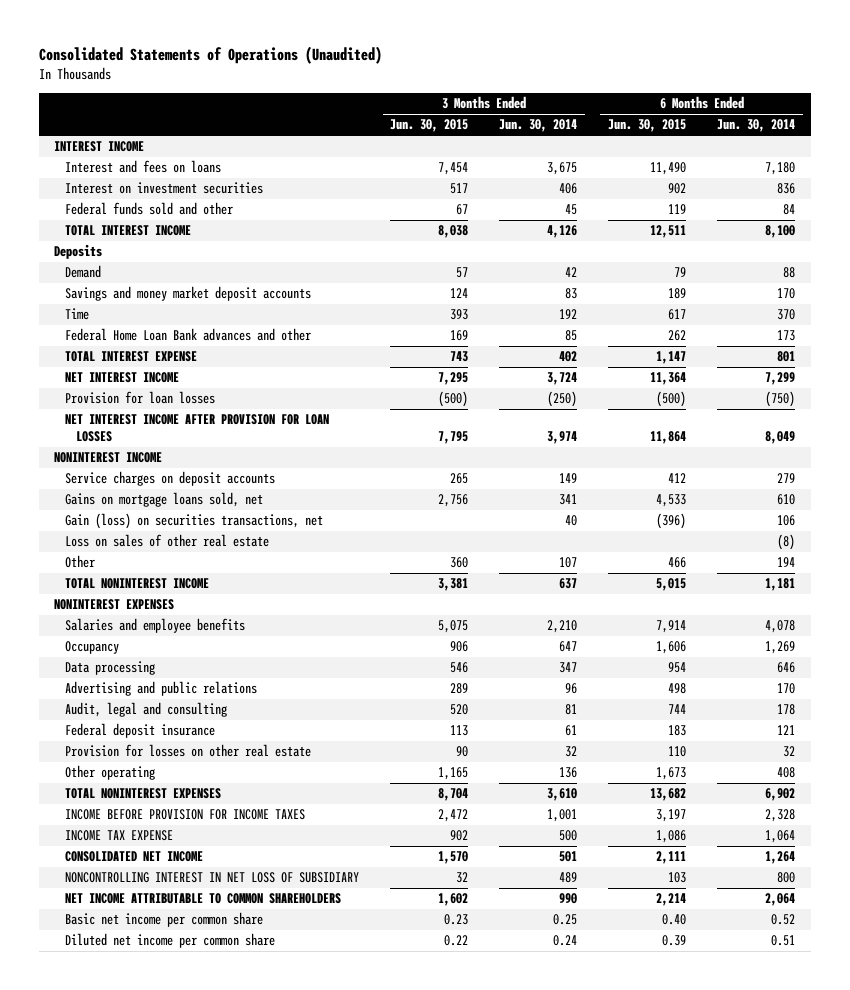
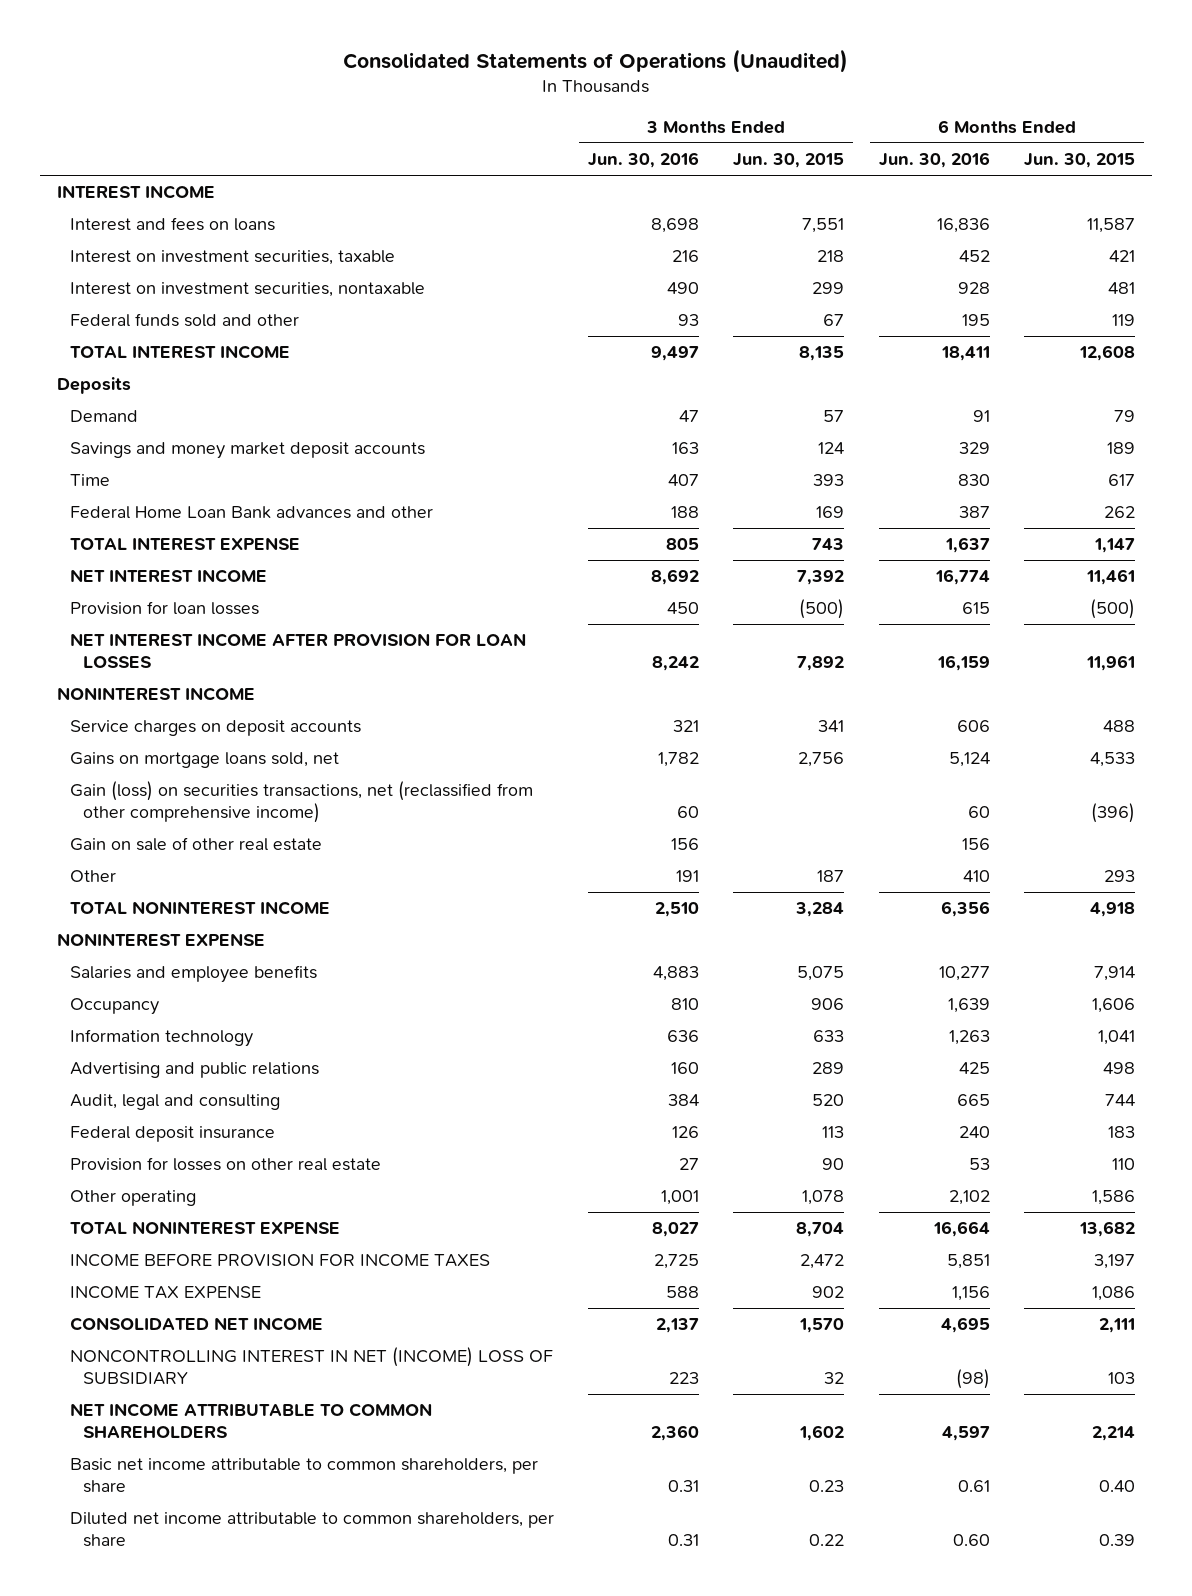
- | 3 Months Ended Jun. 30, 2015 | 3 Months Ended Jun. 30, 2014 | 6 Months Ended Jun. 30, 2015 | 6 Months Ended Jun. 30, 2014
+ | 3 Months Ended Jun. 30, 2016 | 3 Months Ended Jun. 30, 2015 | 6 Months Ended Jun. 30, 2016 | 6 Months Ended Jun. 30, 2015
- Interest and fees on loans | 7,454 | 3,675 | 11,490 | 7,180
- Interest on investment securities | 517 | 406 | 902 | 836
+ Interest and fees on loans | 8,698 | 7,551 | 16,836 | 11,587
+ Interest on investment securities, taxable | 216 | 218 | 452 | 421
+ Interest on investment securities, nontaxable | 490 | 299 | 928 | 481
- TOTAL INTEREST INCOME | 8,038 | 4,126 | 12,511 | 8,100
+ TOTAL INTEREST INCOME | 9,497 | 8,135 | 18,411 | 12,608
- NET INTEREST INCOME | 7,295 | 3,724 | 11,364 | 7,299
+ NET INTEREST INCOME | 8,692 | 7,392 | 16,774 | 11,461
- NET INTEREST INCOME AFTER PROVISION FOR LOAN LOSSES | 7,795 | 3,974 | 11,864 | 8,049
+ NET INTEREST INCOME AFTER PROVISION FOR LOAN LOSSES | 8,242 | 7,892 | 16,159 | 11,961
- Service charges on deposit accounts | 265 | 149 | 412 | 279
+ Service charges on deposit accounts | 321 | 341 | 606 | 488
- Gain (loss) on securities transactions, net | | 40 | (396) | 106
- Loss on sales of other real estate | | | | (8)
- Other | 360 | 107 | 466 | 194
- TOTAL NONINTEREST INCOME | 3,381 | 637 | 5,015 | 1,181
- NONINTEREST EXPENSES
+ Gain (loss) on securities transactions, net (reclassified from other comprehensive income) | 60 | | 60 | (396)
+ Gain on sale of other real estate | 156 | | 156 |
+ Other | 191 | 187 | 410 | 293
+ TOTAL NONINTEREST INCOME | 2,510 | 3,284 | 6,356 | 4,918
+ NONINTEREST EXPENSE
- Data processing | 546 | 347 | 954 | 646
+ Information technology | 636 | 633 | 1,263 | 1,041
- Other operating | 1,165 | 136 | 1,673 | 408
- TOTAL NONINTEREST EXPENSES | 8,704 | 3,610 | 13,682 | 6,902
+ Other operating | 1,001 | 1,078 | 2,102 | 1,586
+ TOTAL NONINTEREST EXPENSE | 8,027 | 8,704 | 16,664 | 13,682
- NONCONTROLLING INTEREST IN NET LOSS OF SUBSIDIARY | 32 | 489 | 103 | 800
+ NONCONTROLLING INTEREST IN NET (INCOME) LOSS OF SUBSIDIARY | 223 | 32 | (98) | 103
- Basic net income per common share | 0.23 | 0.25 | 0.40 | 0.52
- Diluted net income per common share | 0.22 | 0.24 | 0.39 | 0.51
+ Basic net income attributable to common shareholders, per share | 0.31 | 0.23 | 0.61 | 0.40
+ Diluted net income attributable to common shareholders, per share | 0.31 | 0.22 | 0.60 | 0.39

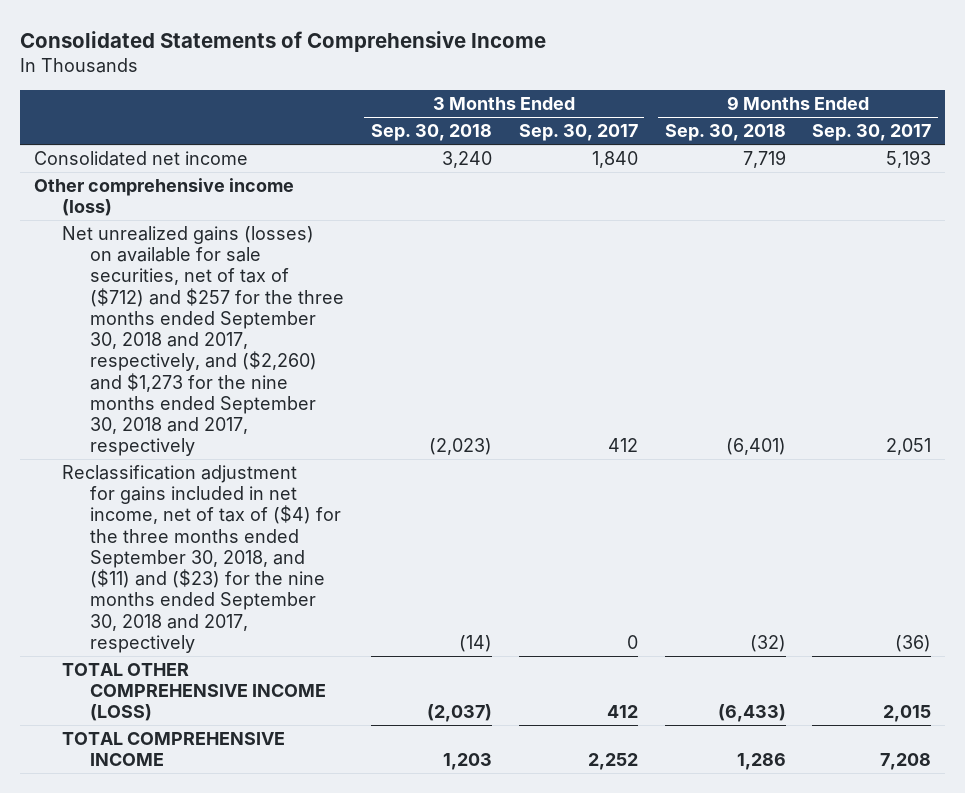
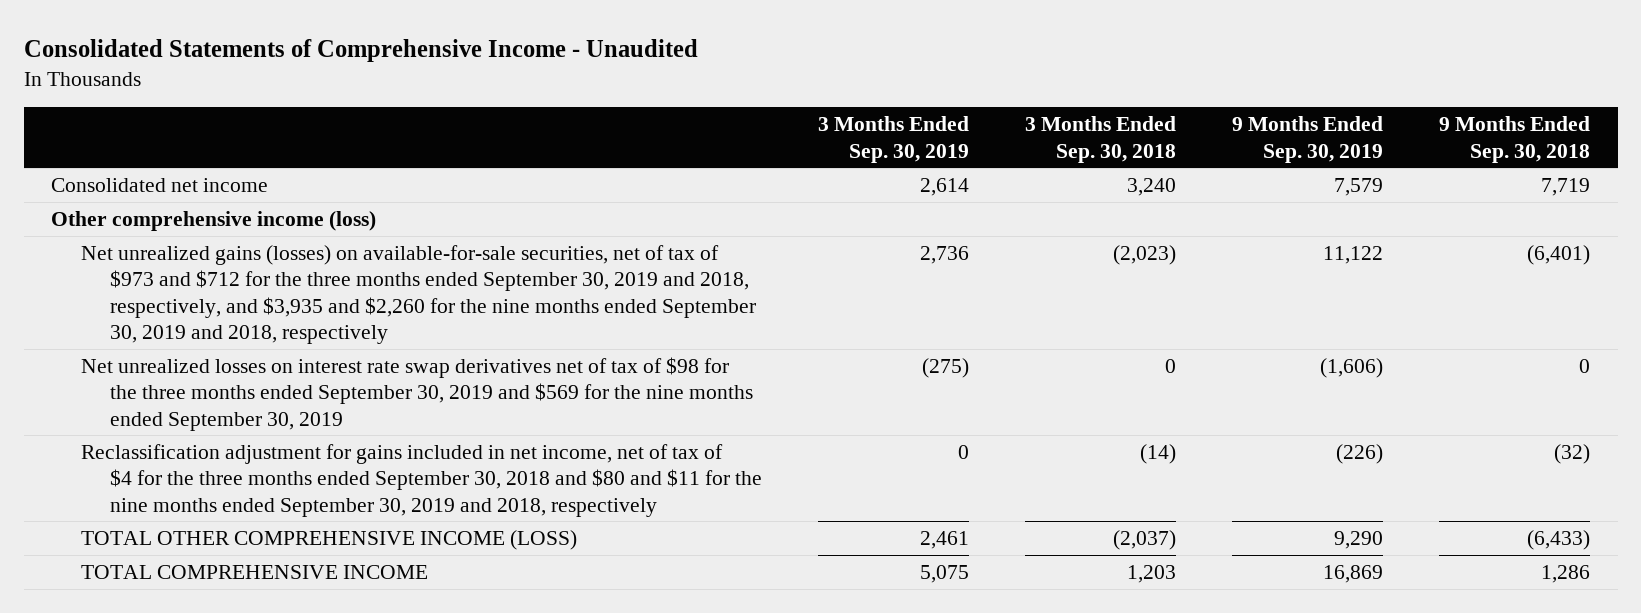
- Consolidated Statements of Comprehensive Income
+ Consolidated Statements of Comprehensive Income - Unaudited
- | 3 Months Ended Sep. 30, 2018 | 3 Months Ended Sep. 30, 2017 | 9 Months Ended Sep. 30, 2018 | 9 Months Ended Sep. 30, 2017
+ | 3 Months Ended Sep. 30, 2019 | 3 Months Ended Sep. 30, 2018 | 9 Months Ended Sep. 30, 2019 | 9 Months Ended Sep. 30, 2018
- Net unrealized gains (losses) on available for sale securities, net of tax of ($712) and $257 for the three months ended September 30, 2018 and 2017, respectively, and ($2,260) and $1,273 for the nine months ended September 30, 2018 and 2017, respectively | (2,023) | 412 | (6,401) | 2,051
- Reclassification adjustment for gains included in net income, net of tax of ($4) for the three months ended September 30, 2018, and ($11) and ($23) for the nine months ended September 30, 2018 and 2017, respectively | (14) | 0 | (32) | (36)
+ Net unrealized gains (losses) on available-for-sale securities, net of tax of $973 and $712 for the three months ended September 30, 2019 and 2018, respectively, and $3,935 and $2,260 for the nine months ended September 30, 2019 and 2018, respectively | 2,736 | (2,023) | 11,122 | (6,401)
+ Net unrealized losses on interest rate swap derivatives net of tax of $98 for the three months ended September 30, 2019 and $569 for the nine months ended September 30, 2019 | (275) | 0 | (1,606) | 0
+ Reclassification adjustment for gains included in net income, net of tax of $4 for the three months ended September 30, 2018 and $80 and $11 for the nine months ended September 30, 2019 and 2018, respectively | 0 | (14) | (226) | (32)

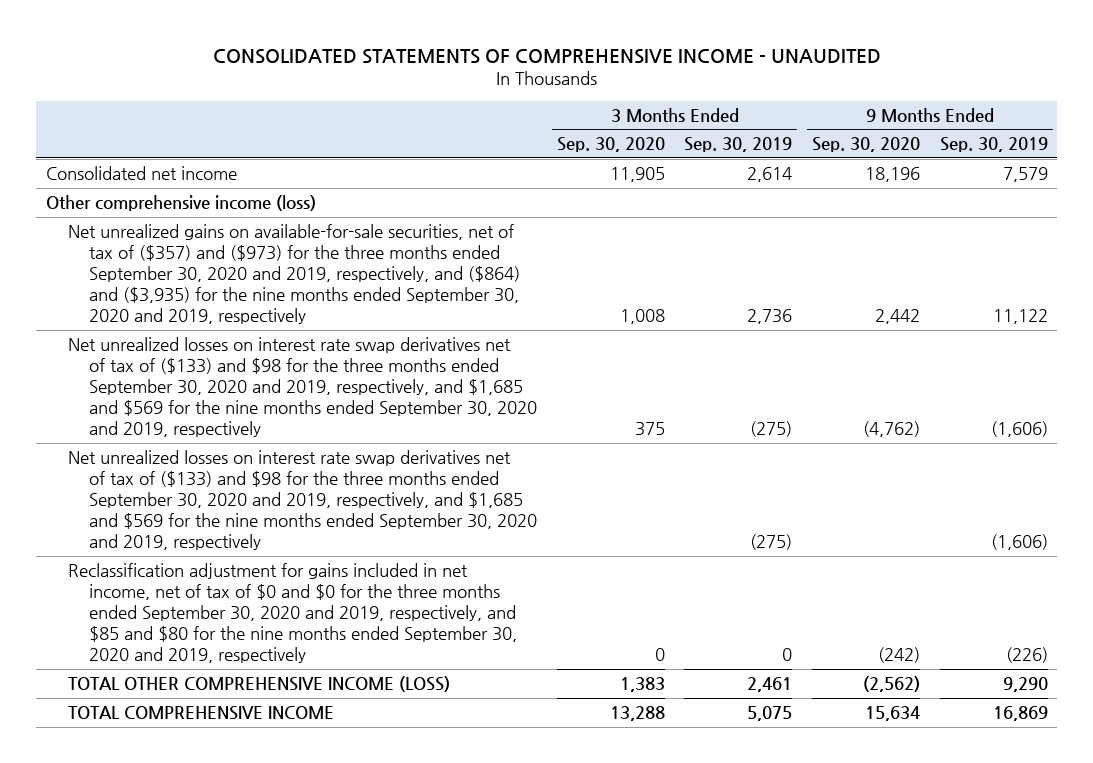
- Consolidated Statements of Comprehensive Income - Unaudited
+ CONSOLIDATED STATEMENTS OF COMPREHENSIVE INCOME - UNAUDITED
- | 3 Months Ended Sep. 30, 2019 | 3 Months Ended Sep. 30, 2018 | 9 Months Ended Sep. 30, 2019 | 9 Months Ended Sep. 30, 2018
+ | 3 Months Ended Sep. 30, 2020 | 3 Months Ended Sep. 30, 2019 | 9 Months Ended Sep. 30, 2020 | 9 Months Ended Sep. 30, 2019
- Net unrealized gains (losses) on available-for-sale securities, net of tax of $973 and $712 for the three months ended September 30, 2019 and 2018, respectively, and $3,935 and $2,260 for the nine months ended September 30, 2019 and 2018, respectively | 2,736 | (2,023) | 11,122 | (6,401)
- Net unrealized losses on interest rate swap derivatives net of tax of $98 for the three months ended September 30, 2019 and $569 for the nine months ended September 30, 2019 | (275) | 0 | (1,606) | 0
- Reclassification adjustment for gains included in net income, net of tax of $4 for the three months ended September 30, 2018 and $80 and $11 for the nine months ended September 30, 2019 and 2018, respectively | 0 | (14) | (226) | (32)
+ Net unrealized gains on available-for-sale securities, net of tax of ($357) and ($973) for the three months ended September 30, 2020 and 2019, respectively, and ($864) and ($3,935) for the nine months ended September 30, 2020 and 2019, respectively | 1,008 | 2,736 | 2,442 | 11,122
+ Net unrealized losses on interest rate swap derivatives net of tax of ($133) and $98 for the three months ended September 30, 2020 and 2019, respectively, and $1,685 and $569 for the nine months ended September 30, 2020 and 2019, respectively | 375 | (275) | (4,762) | (1,606)
+ Net unrealized losses on interest rate swap derivatives net of tax of ($133) and $98 for the three months ended September 30, 2020 and 2019, respectively, and $1,685 and $569 for the nine months ended September 30, 2020 and 2019, respectively | | (275) | | (1,606)
+ Reclassification adjustment for gains included in net income, net of tax of $0 and $0 for the three months ended September 30, 2020 and 2019, respectively, and $85 and $80 for the nine months ended September 30, 2020 and 2019, respectively | 0 | 0 | (242) | (226)

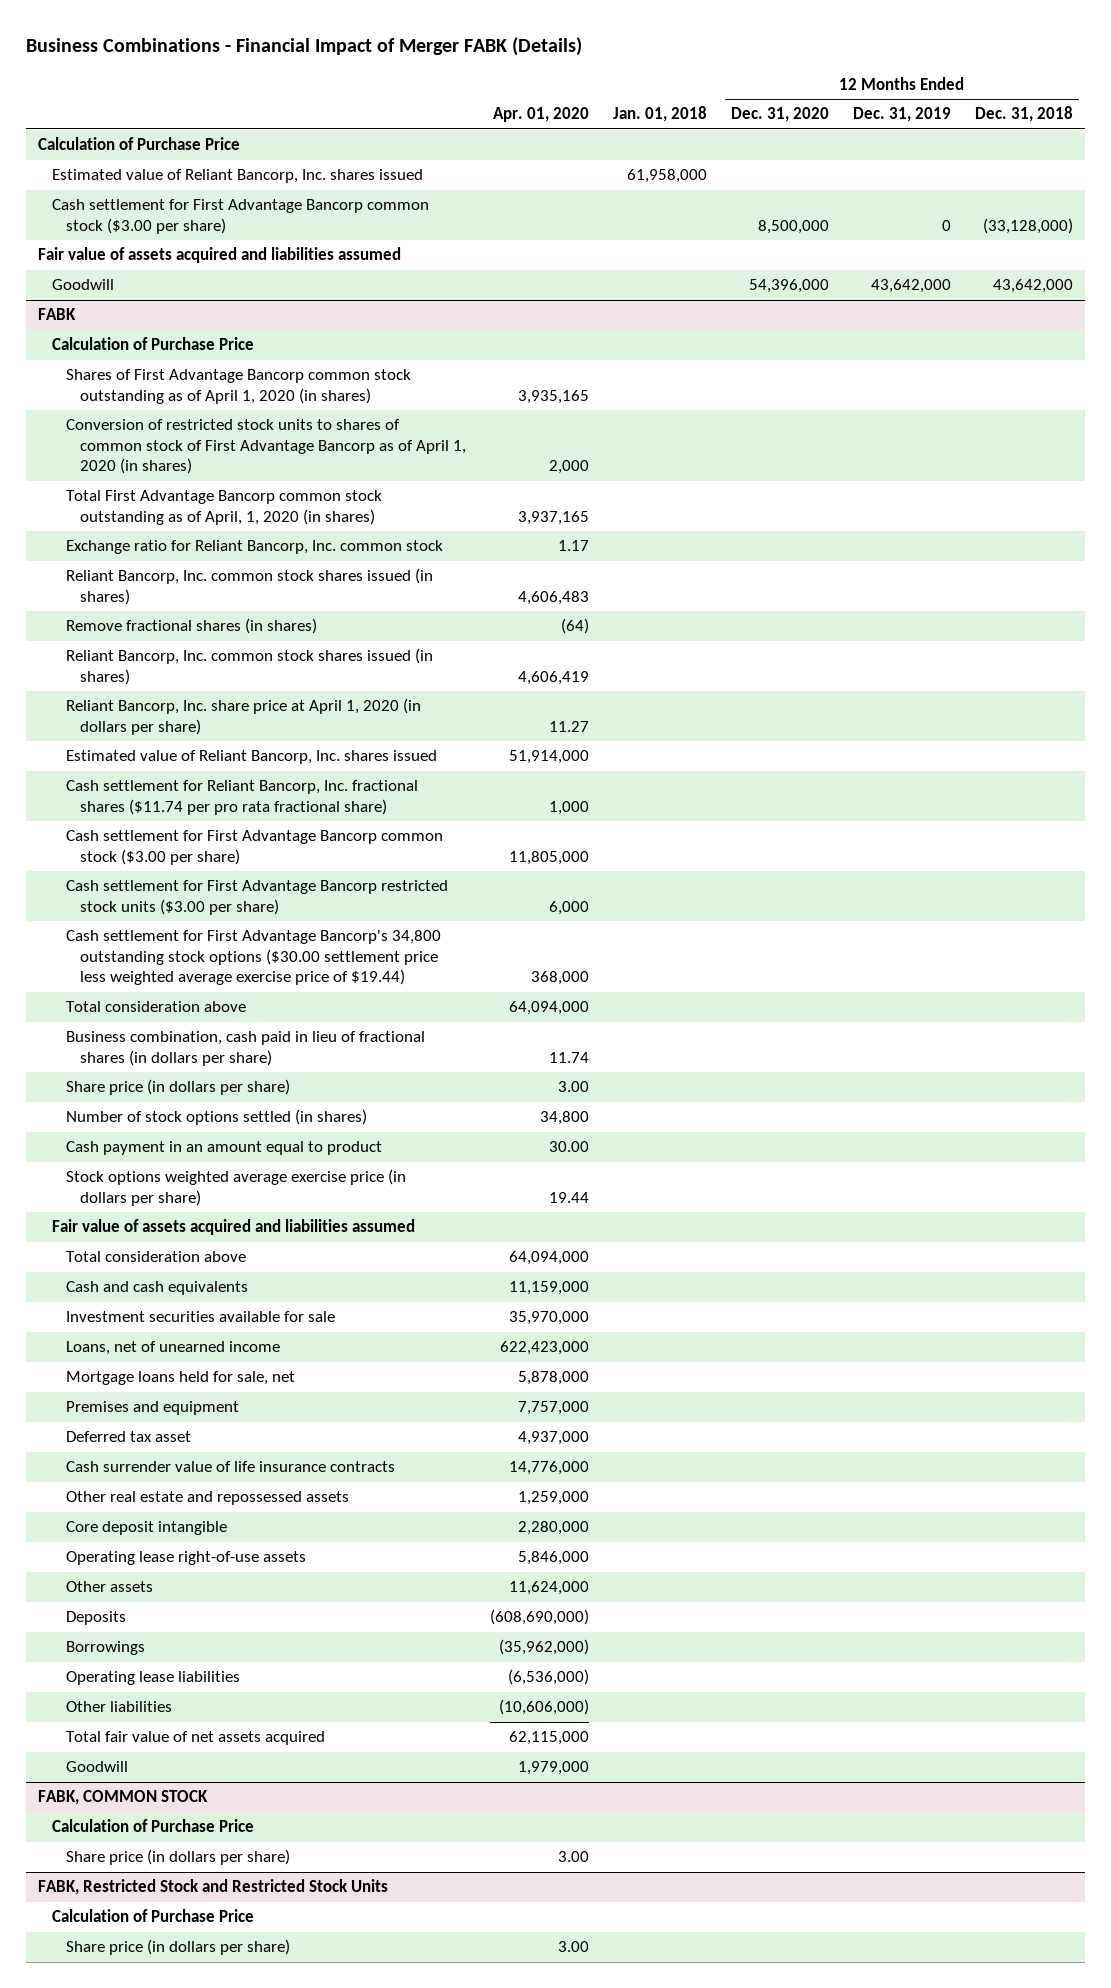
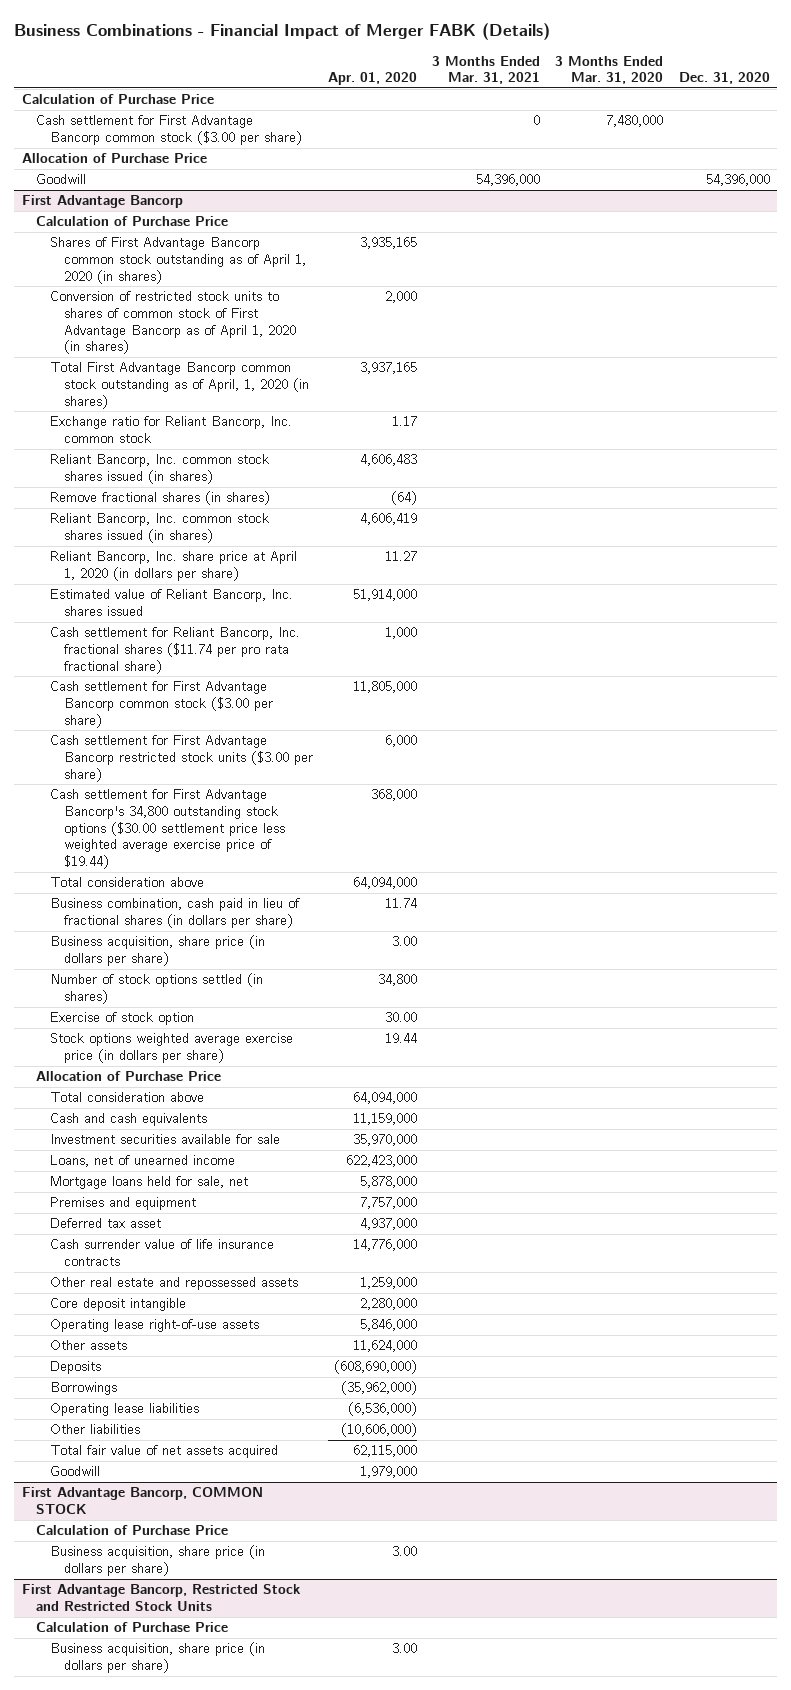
- | Apr. 01, 2020 | Jan. 01, 2018 | 12 Months Ended Dec. 31, 2020 | 12 Months Ended Dec. 31, 2019 | 12 Months Ended Dec. 31, 2018
+ | Apr. 01, 2020 | 3 Months Ended Mar. 31, 2021 | 3 Months Ended Mar. 31, 2020 | Dec. 31, 2020
- Estimated value of Reliant Bancorp, Inc. shares issued | | 61,958,000 | | |
- Fair value of assets acquired and liabilities assumed
+ Allocation of Purchase Price
- FABK
+ First Advantage Bancorp
- Share price (in dollars per share) | 3.00 | | | |
+ Business acquisition, share price (in dollars per share) | 3.00 | | |
- Cash payment in an amount equal to product | 30.00 | | | |
+ Exercise of stock option | 30.00 | | |
- Fair value of assets acquired and liabilities assumed
+ Allocation of Purchase Price
- FABK, COMMON STOCK
+ First Advantage Bancorp, COMMON STOCK
- Share price (in dollars per share) | 3.00 | | | |
- FABK, Restricted Stock and Restricted Stock Units
+ Business acquisition, share price (in dollars per share) | 3.00 | | |
+ First Advantage Bancorp, Restricted Stock and Restricted Stock Units
- Share price (in dollars per share) | 3.00 | | | |
+ Business acquisition, share price (in dollars per share) | 3.00 | | |

